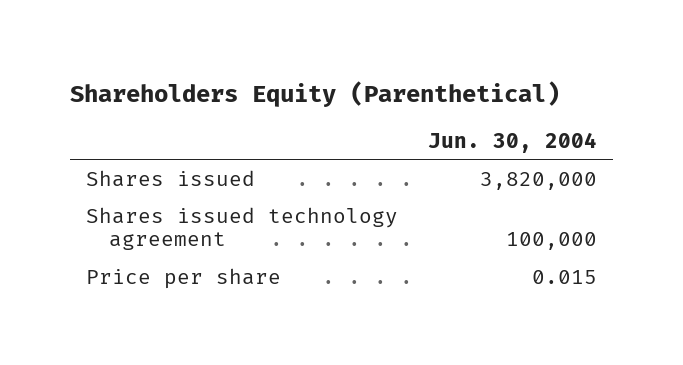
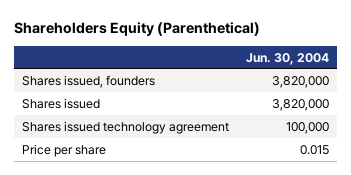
+ Shares issued, founders | 3,820,000

